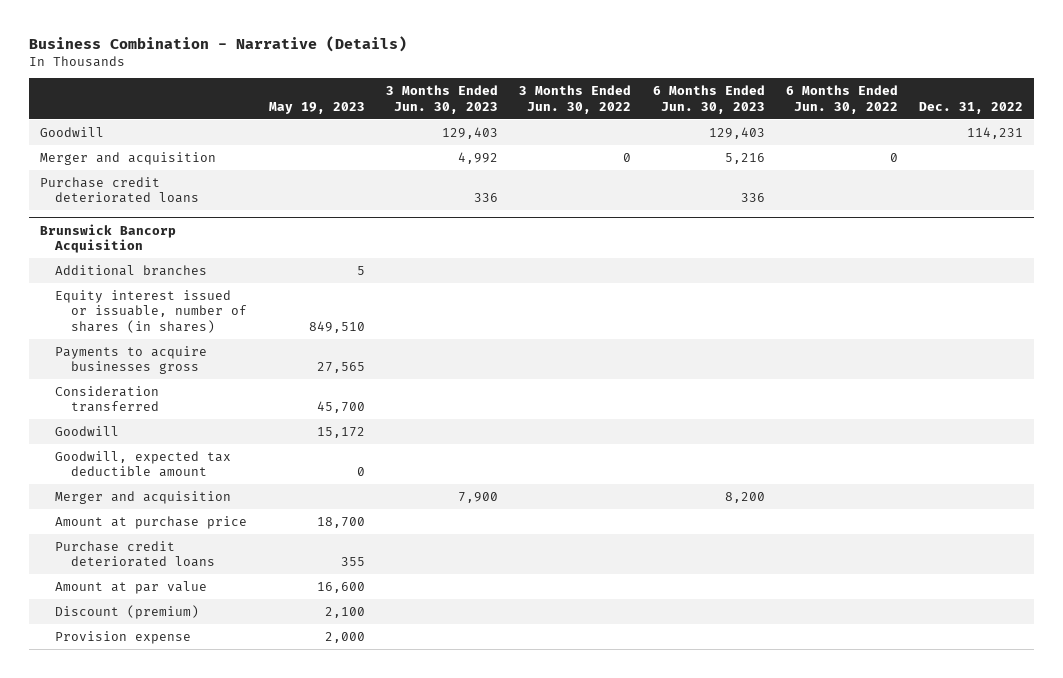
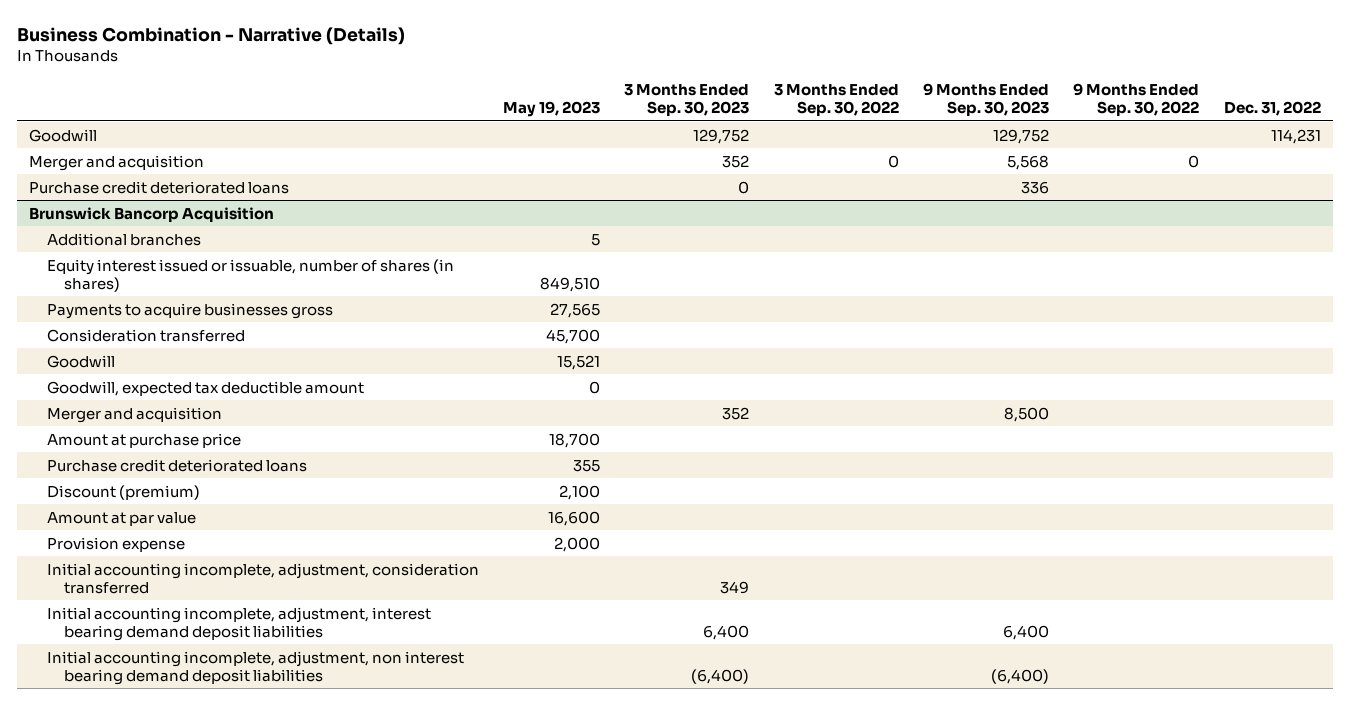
- | May 19, 2023 | 3 Months Ended Jun. 30, 2023 | 3 Months Ended Jun. 30, 2022 | 6 Months Ended Jun. 30, 2023 | 6 Months Ended Jun. 30, 2022 | Dec. 31, 2022
+ | May 19, 2023 | 3 Months Ended Sep. 30, 2023 | 3 Months Ended Sep. 30, 2022 | 9 Months Ended Sep. 30, 2023 | 9 Months Ended Sep. 30, 2022 | Dec. 31, 2022
@ Brunswick Bancorp Acquisition
- Goodwill | 15,172 | | | | |
+ Goodwill | 15,521 | | | | |
moved down: Amount at par value | 16,600 | | | | |
+ Initial accounting incomplete, adjustment, consideration transferred | | 349 | | | |
+ Initial accounting incomplete, adjustment, interest bearing demand deposit liabilities | | 6,400 | | 6,400 | |
+ Initial accounting incomplete, adjustment, non interest bearing demand deposit liabilities | | (6,400) | | (6,400) | |

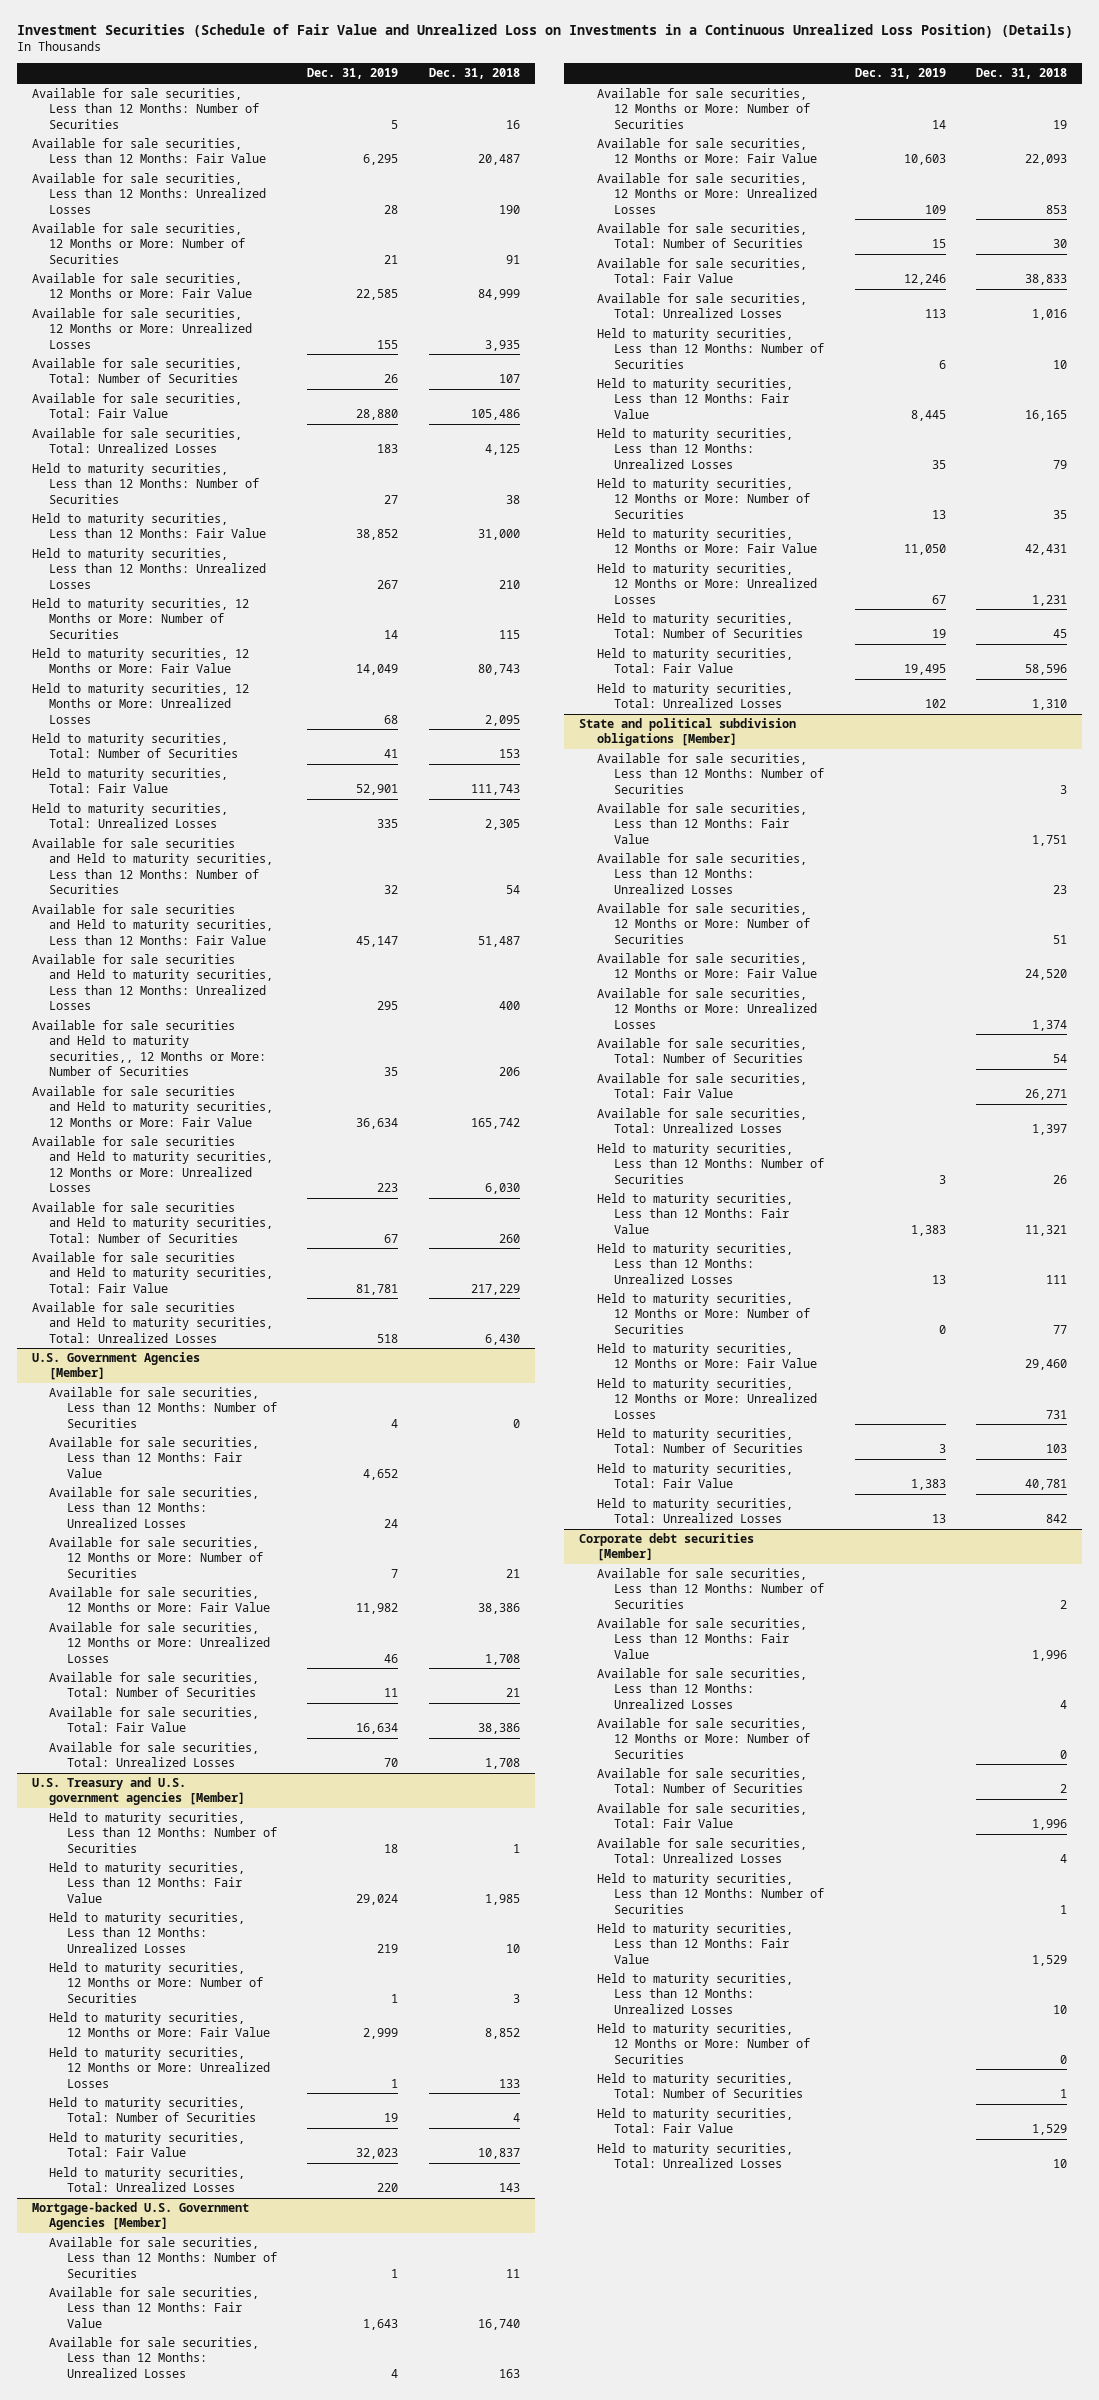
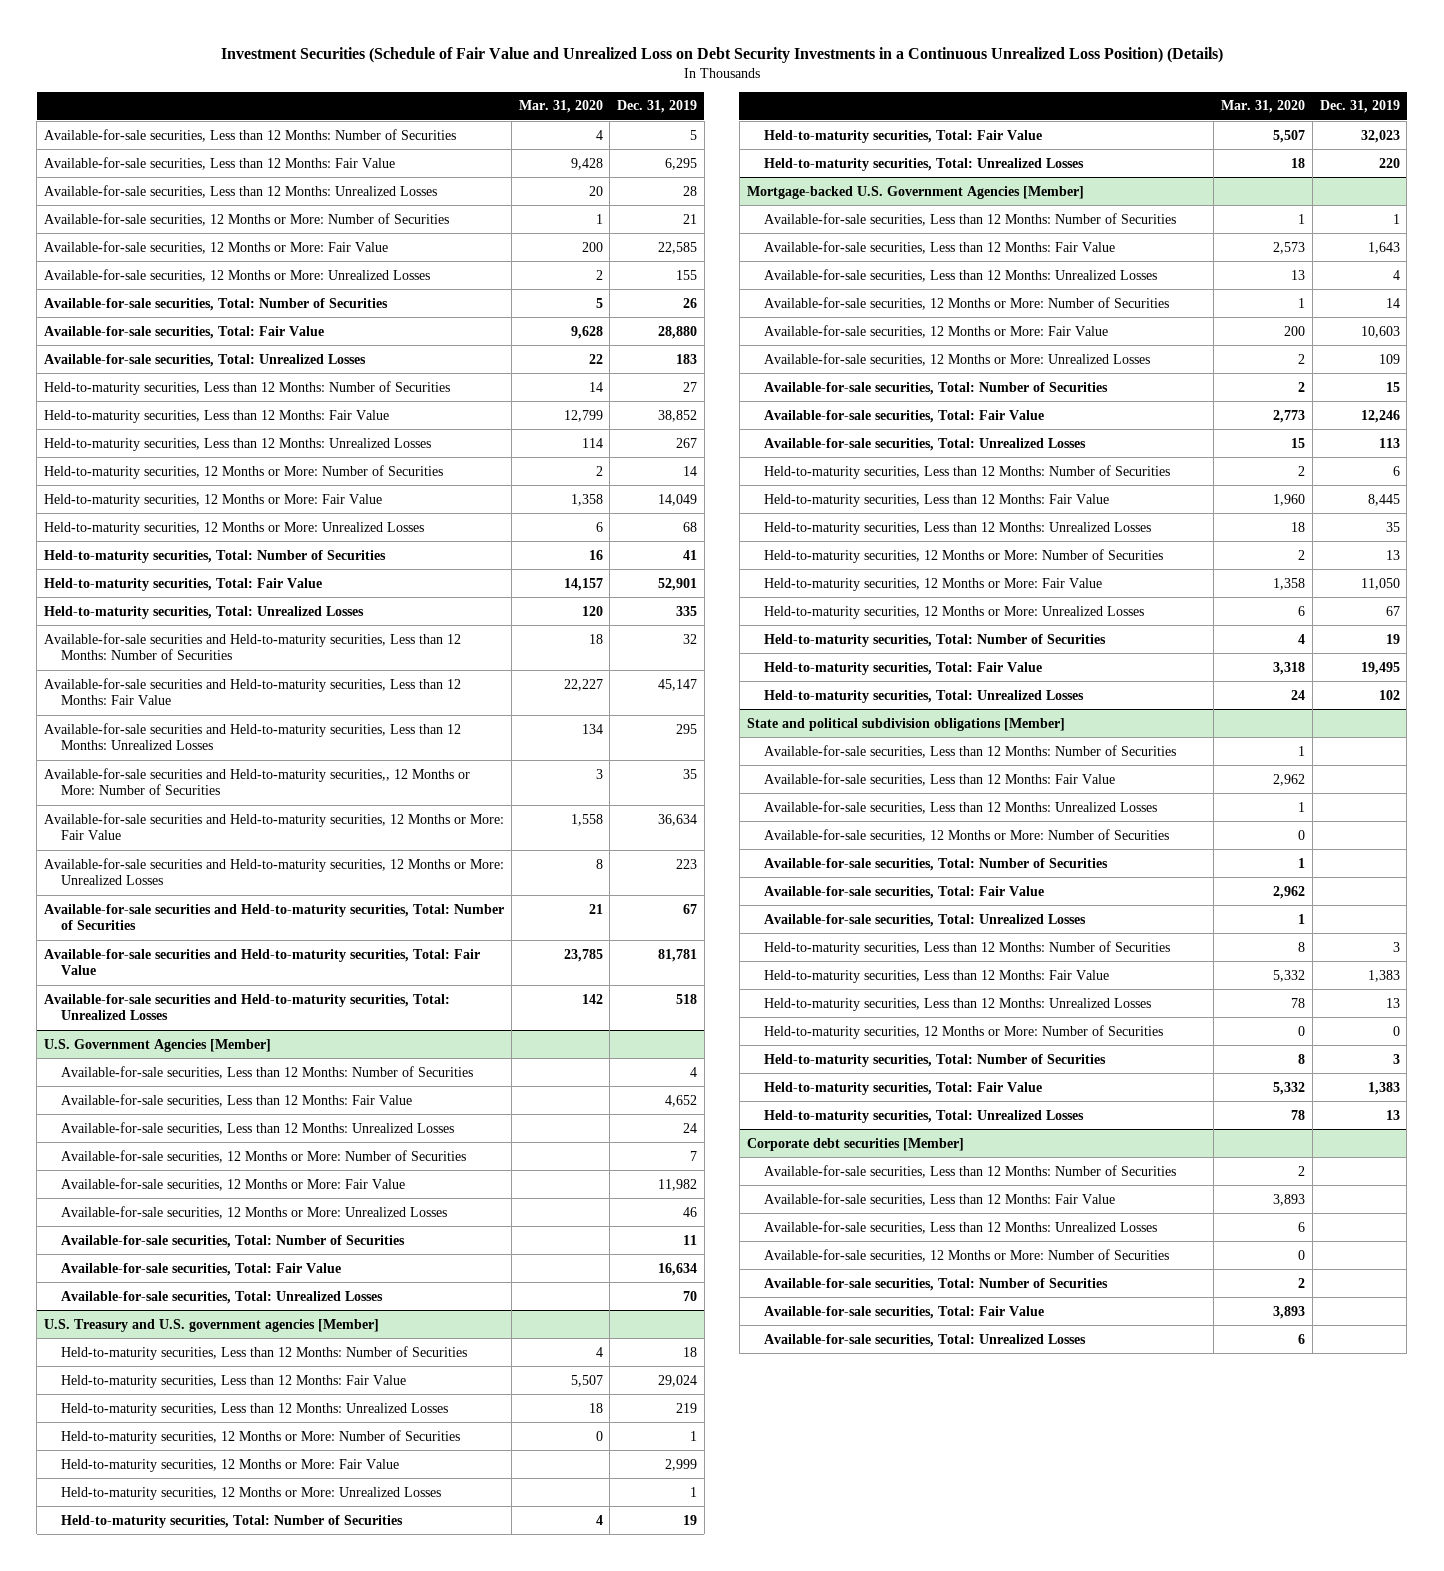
- Investment Securities (Schedule of Fair Value and Unrealized Loss on Investments in a Continuous Unrealized Loss Position) (Details)
+ Investment Securities (Schedule of Fair Value and Unrealized Loss on Debt Security Investments in a Continuous Unrealized Loss Position) (Details)
- | Dec. 31, 2019 | Dec. 31, 2018
+ | Mar. 31, 2020 | Dec. 31, 2019
- Available for sale securities, Less than 12 Months: Number of Securities | 5 | 16
- Available for sale securities, Less than 12 Months: Fair Value | 6,295 | 20,487
- Available for sale securities, Less than 12 Months: Unrealized Losses | 28 | 190
- Available for sale securities, 12 Months or More: Number of Securities | 21 | 91
- Available for sale securities, 12 Months or More: Fair Value | 22,585 | 84,999
- Available for sale securities, 12 Months or More: Unrealized Losses | 155 | 3,935
- Available for sale securities, Total: Number of Securities | 26 | 107
- Available for sale securities, Total: Fair Value | 28,880 | 105,486
- Available for sale securities, Total: Unrealized Losses | 183 | 4,125
- Held to maturity securities, Less than 12 Months: Number of Securities | 27 | 38
- Held to maturity securities, Less than 12 Months: Fair Value | 38,852 | 31,000
- Held to maturity securities, Less than 12 Months: Unrealized Losses | 267 | 210
- Held to maturity securities, 12 Months or More: Number of Securities | 14 | 115
- Held to maturity securities, 12 Months or More: Fair Value | 14,049 | 80,743
- Held to maturity securities, 12 Months or More: Unrealized Losses | 68 | 2,095
- Held to maturity securities, Total: Number of Securities | 41 | 153
- Held to maturity securities, Total: Fair Value | 52,901 | 111,743
- Held to maturity securities, Total: Unrealized Losses | 335 | 2,305
- Available for sale securities and Held to maturity securities, Less than 12 Months: Number of Securities | 32 | 54
- Available for sale securities and Held to maturity securities, Less than 12 Months: Fair Value | 45,147 | 51,487
- Available for sale securities and Held to maturity securities, Less than 12 Months: Unrealized Losses | 295 | 400
- Available for sale securities and Held to maturity securities,, 12 Months or More: Number of Securities | 35 | 206
- Available for sale securities and Held to maturity securities, 12 Months or More: Fair Value | 36,634 | 165,742
- Available for sale securities and Held to maturity securities, 12 Months or More: Unrealized Losses | 223 | 6,030
- Available for sale securities and Held to maturity securities, Total: Number of Securities | 67 | 260
- Available for sale securities and Held to maturity securities, Total: Fair Value | 81,781 | 217,229
- Available for sale securities and Held to maturity securities, Total: Unrealized Losses | 518 | 6,430
+ Available-for-sale securities, Less than 12 Months: Number of Securities | 4 | 5
+ Available-for-sale securities, Less than 12 Months: Fair Value | 9,428 | 6,295
+ Available-for-sale securities, Less than 12 Months: Unrealized Losses | 20 | 28
+ Available-for-sale securities, 12 Months or More: Number of Securities | 1 | 21
+ Available-for-sale securities, 12 Months or More: Fair Value | 200 | 22,585
+ Available-for-sale securities, 12 Months or More: Unrealized Losses | 2 | 155
+ Available-for-sale securities, Total: Number of Securities | 5 | 26
+ Available-for-sale securities, Total: Fair Value | 9,628 | 28,880
+ Available-for-sale securities, Total: Unrealized Losses | 22 | 183
+ Held-to-maturity securities, Less than 12 Months: Number of Securities | 14 | 27
+ Held-to-maturity securities, Less than 12 Months: Fair Value | 12,799 | 38,852
+ Held-to-maturity securities, Less than 12 Months: Unrealized Losses | 114 | 267
+ Held-to-maturity securities, 12 Months or More: Number of Securities | 2 | 14
+ Held-to-maturity securities, 12 Months or More: Fair Value | 1,358 | 14,049
+ Held-to-maturity securities, 12 Months or More: Unrealized Losses | 6 | 68
+ Held-to-maturity securities, Total: Number of Securities | 16 | 41
+ Held-to-maturity securities, Total: Fair Value | 14,157 | 52,901
+ Held-to-maturity securities, Total: Unrealized Losses | 120 | 335
+ Available-for-sale securities and Held-to-maturity securities, Less than 12 Months: Number of Securities | 18 | 32
+ Available-for-sale securities and Held-to-maturity securities, Less than 12 Months: Fair Value | 22,227 | 45,147
+ Available-for-sale securities and Held-to-maturity securities, Less than 12 Months: Unrealized Losses | 134 | 295
+ Available-for-sale securities and Held-to-maturity securities,, 12 Months or More: Number of Securities | 3 | 35
+ Available-for-sale securities and Held-to-maturity securities, 12 Months or More: Fair Value | 1,558 | 36,634
+ Available-for-sale securities and Held-to-maturity securities, 12 Months or More: Unrealized Losses | 8 | 223
+ Available-for-sale securities and Held-to-maturity securities, Total: Number of Securities | 21 | 67
+ Available-for-sale securities and Held-to-maturity securities, Total: Fair Value | 23,785 | 81,781
+ Available-for-sale securities and Held-to-maturity securities, Total: Unrealized Losses | 142 | 518
@ U.S. Government Agencies [Member]
- Available for sale securities, Less than 12 Months: Number of Securities | 4 | 0
- Available for sale securities, Less than 12 Months: Fair Value | 4,652 |
- Available for sale securities, Less than 12 Months: Unrealized Losses | 24 |
- Available for sale securities, 12 Months or More: Number of Securities | 7 | 21
- Available for sale securities, 12 Months or More: Fair Value | 11,982 | 38,386
- Available for sale securities, 12 Months or More: Unrealized Losses | 46 | 1,708
- Available for sale securities, Total: Number of Securities | 11 | 21
- Available for sale securities, Total: Fair Value | 16,634 | 38,386
- Available for sale securities, Total: Unrealized Losses | 70 | 1,708
+ Available-for-sale securities, Less than 12 Months: Number of Securities | | 4
+ Available-for-sale securities, Less than 12 Months: Fair Value | | 4,652
+ Available-for-sale securities, Less than 12 Months: Unrealized Losses | | 24
+ Available-for-sale securities, 12 Months or More: Number of Securities | | 7
+ Available-for-sale securities, 12 Months or More: Fair Value | | 11,982
+ Available-for-sale securities, 12 Months or More: Unrealized Losses | | 46
+ Available-for-sale securities, Total: Number of Securities | | 11
+ Available-for-sale securities, Total: Fair Value | | 16,634
+ Available-for-sale securities, Total: Unrealized Losses | | 70
@ U.S. Treasury and U.S. government agencies [Member]
- Held to maturity securities, Less than 12 Months: Number of Securities | 18 | 1
- Held to maturity securities, Less than 12 Months: Fair Value | 29,024 | 1,985
- Held to maturity securities, Less than 12 Months: Unrealized Losses | 219 | 10
- Held to maturity securities, 12 Months or More: Number of Securities | 1 | 3
- Held to maturity securities, 12 Months or More: Fair Value | 2,999 | 8,852
- Held to maturity securities, 12 Months or More: Unrealized Losses | 1 | 133
- Held to maturity securities, Total: Number of Securities | 19 | 4
- Held to maturity securities, Total: Fair Value | 32,023 | 10,837
- Held to maturity securities, Total: Unrealized Losses | 220 | 143
+ Held-to-maturity securities, Less than 12 Months: Number of Securities | 4 | 18
+ Held-to-maturity securities, Less than 12 Months: Fair Value | 5,507 | 29,024
+ Held-to-maturity securities, Less than 12 Months: Unrealized Losses | 18 | 219
+ Held-to-maturity securities, 12 Months or More: Number of Securities | 0 | 1
+ Held-to-maturity securities, 12 Months or More: Fair Value | | 2,999
+ Held-to-maturity securities, 12 Months or More: Unrealized Losses | | 1
+ Held-to-maturity securities, Total: Number of Securities | 4 | 19
+ Held-to-maturity securities, Total: Fair Value | 5,507 | 32,023
+ Held-to-maturity securities, Total: Unrealized Losses | 18 | 220
@ Mortgage-backed U.S. Government Agencies [Member]
- Available for sale securities, Less than 12 Months: Number of Securities | 1 | 11
- Available for sale securities, Less than 12 Months: Fair Value | 1,643 | 16,740
- Available for sale securities, Less than 12 Months: Unrealized Losses | 4 | 163
- Available for sale securities, 12 Months or More: Number of Securities | 14 | 19
- Available for sale securities, 12 Months or More: Fair Value | 10,603 | 22,093
- Available for sale securities, 12 Months or More: Unrealized Losses | 109 | 853
- Available for sale securities, Total: Number of Securities | 15 | 30
- Available for sale securities, Total: Fair Value | 12,246 | 38,833
- Available for sale securities, Total: Unrealized Losses | 113 | 1,016
- Held to maturity securities, Less than 12 Months: Number of Securities | 6 | 10
- Held to maturity securities, Less than 12 Months: Fair Value | 8,445 | 16,165
- Held to maturity securities, Less than 12 Months: Unrealized Losses | 35 | 79
- Held to maturity securities, 12 Months or More: Number of Securities | 13 | 35
- Held to maturity securities, 12 Months or More: Fair Value | 11,050 | 42,431
- Held to maturity securities, 12 Months or More: Unrealized Losses | 67 | 1,231
- Held to maturity securities, Total: Number of Securities | 19 | 45
- Held to maturity securities, Total: Fair Value | 19,495 | 58,596
- Held to maturity securities, Total: Unrealized Losses | 102 | 1,310
+ Available-for-sale securities, Less than 12 Months: Number of Securities | 1 | 1
+ Available-for-sale securities, Less than 12 Months: Fair Value | 2,573 | 1,643
+ Available-for-sale securities, Less than 12 Months: Unrealized Losses | 13 | 4
+ Available-for-sale securities, 12 Months or More: Number of Securities | 1 | 14
+ Available-for-sale securities, 12 Months or More: Fair Value | 200 | 10,603
+ Available-for-sale securities, 12 Months or More: Unrealized Losses | 2 | 109
+ Available-for-sale securities, Total: Number of Securities | 2 | 15
+ Available-for-sale securities, Total: Fair Value | 2,773 | 12,246
+ Available-for-sale securities, Total: Unrealized Losses | 15 | 113
+ Held-to-maturity securities, Less than 12 Months: Number of Securities | 2 | 6
+ Held-to-maturity securities, Less than 12 Months: Fair Value | 1,960 | 8,445
+ Held-to-maturity securities, Less than 12 Months: Unrealized Losses | 18 | 35
+ Held-to-maturity securities, 12 Months or More: Number of Securities | 2 | 13
+ Held-to-maturity securities, 12 Months or More: Fair Value | 1,358 | 11,050
+ Held-to-maturity securities, 12 Months or More: Unrealized Losses | 6 | 67
+ Held-to-maturity securities, Total: Number of Securities | 4 | 19
+ Held-to-maturity securities, Total: Fair Value | 3,318 | 19,495
+ Held-to-maturity securities, Total: Unrealized Losses | 24 | 102
@ State and political subdivision obligations [Member]
- Available for sale securities, Less than 12 Months: Number of Securities | | 3
- Available for sale securities, Less than 12 Months: Fair Value | | 1,751
- Available for sale securities, Less than 12 Months: Unrealized Losses | | 23
- Available for sale securities, 12 Months or More: Number of Securities | | 51
- Available for sale securities, 12 Months or More: Fair Value | | 24,520
- Available for sale securities, 12 Months or More: Unrealized Losses | | 1,374
- Available for sale securities, Total: Number of Securities | | 54
- Available for sale securities, Total: Fair Value | | 26,271
- Available for sale securities, Total: Unrealized Losses | | 1,397
- Held to maturity securities, Less than 12 Months: Number of Securities | 3 | 26
- Held to maturity securities, Less than 12 Months: Fair Value | 1,383 | 11,321
- Held to maturity securities, Less than 12 Months: Unrealized Losses | 13 | 111
- Held to maturity securities, 12 Months or More: Number of Securities | 0 | 77
- Held to maturity securities, 12 Months or More: Fair Value | | 29,460
- Held to maturity securities, 12 Months or More: Unrealized Losses | | 731
- Held to maturity securities, Total: Number of Securities | 3 | 103
- Held to maturity securities, Total: Fair Value | 1,383 | 40,781
- Held to maturity securities, Total: Unrealized Losses | 13 | 842
+ Available-for-sale securities, Less than 12 Months: Number of Securities | 1 |
+ Available-for-sale securities, Less than 12 Months: Fair Value | 2,962 |
+ Available-for-sale securities, Less than 12 Months: Unrealized Losses | 1 |
+ Available-for-sale securities, 12 Months or More: Number of Securities | 0 |
+ Available-for-sale securities, Total: Number of Securities | 1 |
+ Available-for-sale securities, Total: Fair Value | 2,962 |
+ Available-for-sale securities, Total: Unrealized Losses | 1 |
+ Held-to-maturity securities, Less than 12 Months: Number of Securities | 8 | 3
+ Held-to-maturity securities, Less than 12 Months: Fair Value | 5,332 | 1,383
+ Held-to-maturity securities, Less than 12 Months: Unrealized Losses | 78 | 13
+ Held-to-maturity securities, 12 Months or More: Number of Securities | 0 | 0
+ Held-to-maturity securities, Total: Number of Securities | 8 | 3
+ Held-to-maturity securities, Total: Fair Value | 5,332 | 1,383
+ Held-to-maturity securities, Total: Unrealized Losses | 78 | 13
@ Corporate debt securities [Member]
- Available for sale securities, Less than 12 Months: Number of Securities | | 2
- Available for sale securities, Less than 12 Months: Fair Value | | 1,996
- Available for sale securities, Less than 12 Months: Unrealized Losses | | 4
- Available for sale securities, 12 Months or More: Number of Securities | | 0
- Available for sale securities, Total: Number of Securities | | 2
- Available for sale securities, Total: Fair Value | | 1,996
- Available for sale securities, Total: Unrealized Losses | | 4
- Held to maturity securities, Less than 12 Months: Number of Securities | | 1
- Held to maturity securities, Less than 12 Months: Fair Value | | 1,529
- Held to maturity securities, Less than 12 Months: Unrealized Losses | | 10
- Held to maturity securities, 12 Months or More: Number of Securities | | 0
- Held to maturity securities, Total: Number of Securities | | 1
- Held to maturity securities, Total: Fair Value | | 1,529
- Held to maturity securities, Total: Unrealized Losses | | 10
+ Available-for-sale securities, Less than 12 Months: Number of Securities | 2 |
+ Available-for-sale securities, Less than 12 Months: Fair Value | 3,893 |
+ Available-for-sale securities, Less than 12 Months: Unrealized Losses | 6 |
+ Available-for-sale securities, 12 Months or More: Number of Securities | 0 |
+ Available-for-sale securities, Total: Number of Securities | 2 |
+ Available-for-sale securities, Total: Fair Value | 3,893 |
+ Available-for-sale securities, Total: Unrealized Losses | 6 |

